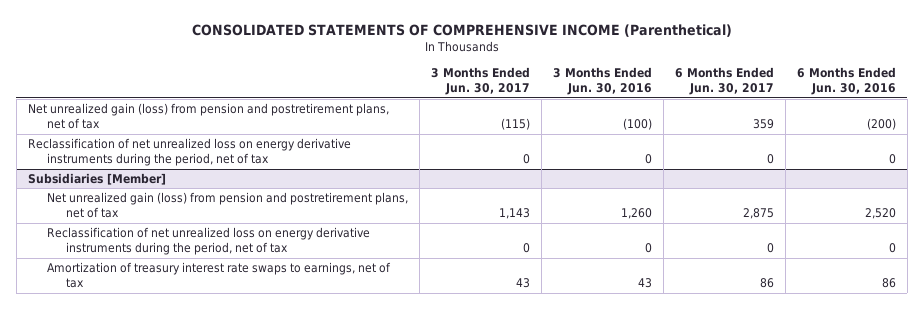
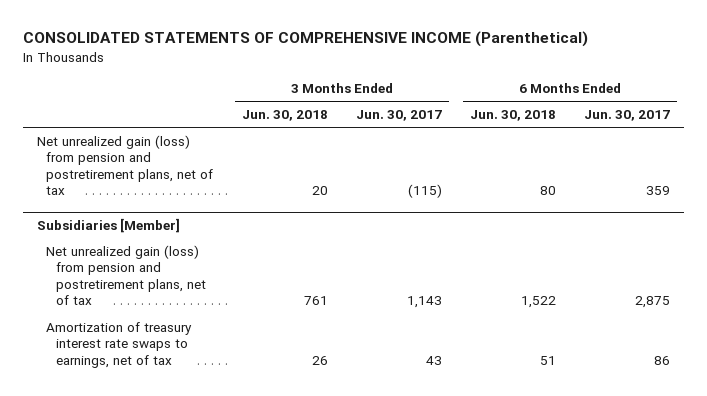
- | 3 Months Ended Jun. 30, 2017 | 3 Months Ended Jun. 30, 2016 | 6 Months Ended Jun. 30, 2017 | 6 Months Ended Jun. 30, 2016
+ | 3 Months Ended Jun. 30, 2018 | 3 Months Ended Jun. 30, 2017 | 6 Months Ended Jun. 30, 2018 | 6 Months Ended Jun. 30, 2017
- Reclassification of net unrealized loss on energy derivative instruments during the period, net of tax | 0 | 0 | 0 | 0
@ Subsidiaries [Member]
- Reclassification of net unrealized loss on energy derivative instruments during the period, net of tax | 0 | 0 | 0 | 0

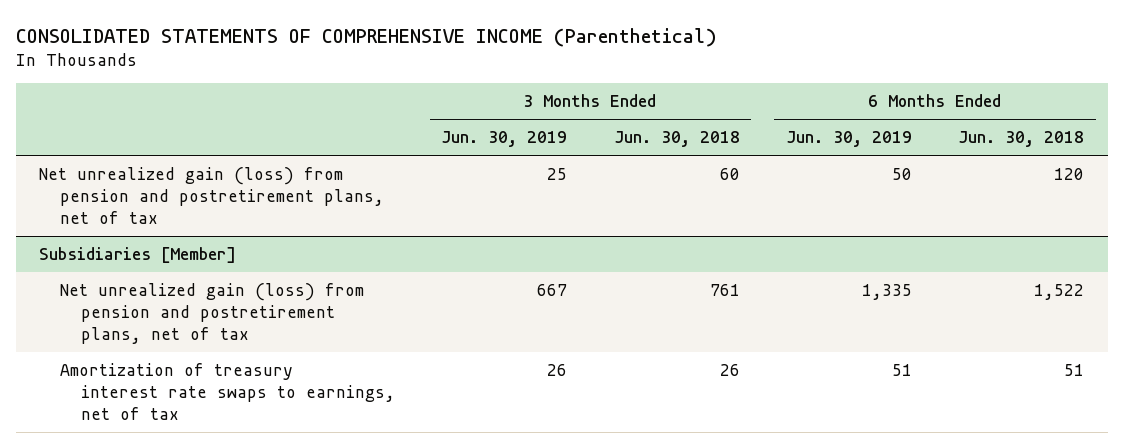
- | 3 Months Ended Jun. 30, 2018 | 3 Months Ended Jun. 30, 2017 | 6 Months Ended Jun. 30, 2018 | 6 Months Ended Jun. 30, 2017
+ | 3 Months Ended Jun. 30, 2019 | 3 Months Ended Jun. 30, 2018 | 6 Months Ended Jun. 30, 2019 | 6 Months Ended Jun. 30, 2018
- Net unrealized gain (loss) from pension and postretirement plans, net of tax | 20 | (115) | 80 | 359
+ Net unrealized gain (loss) from pension and postretirement plans, net of tax | 25 | 60 | 50 | 120

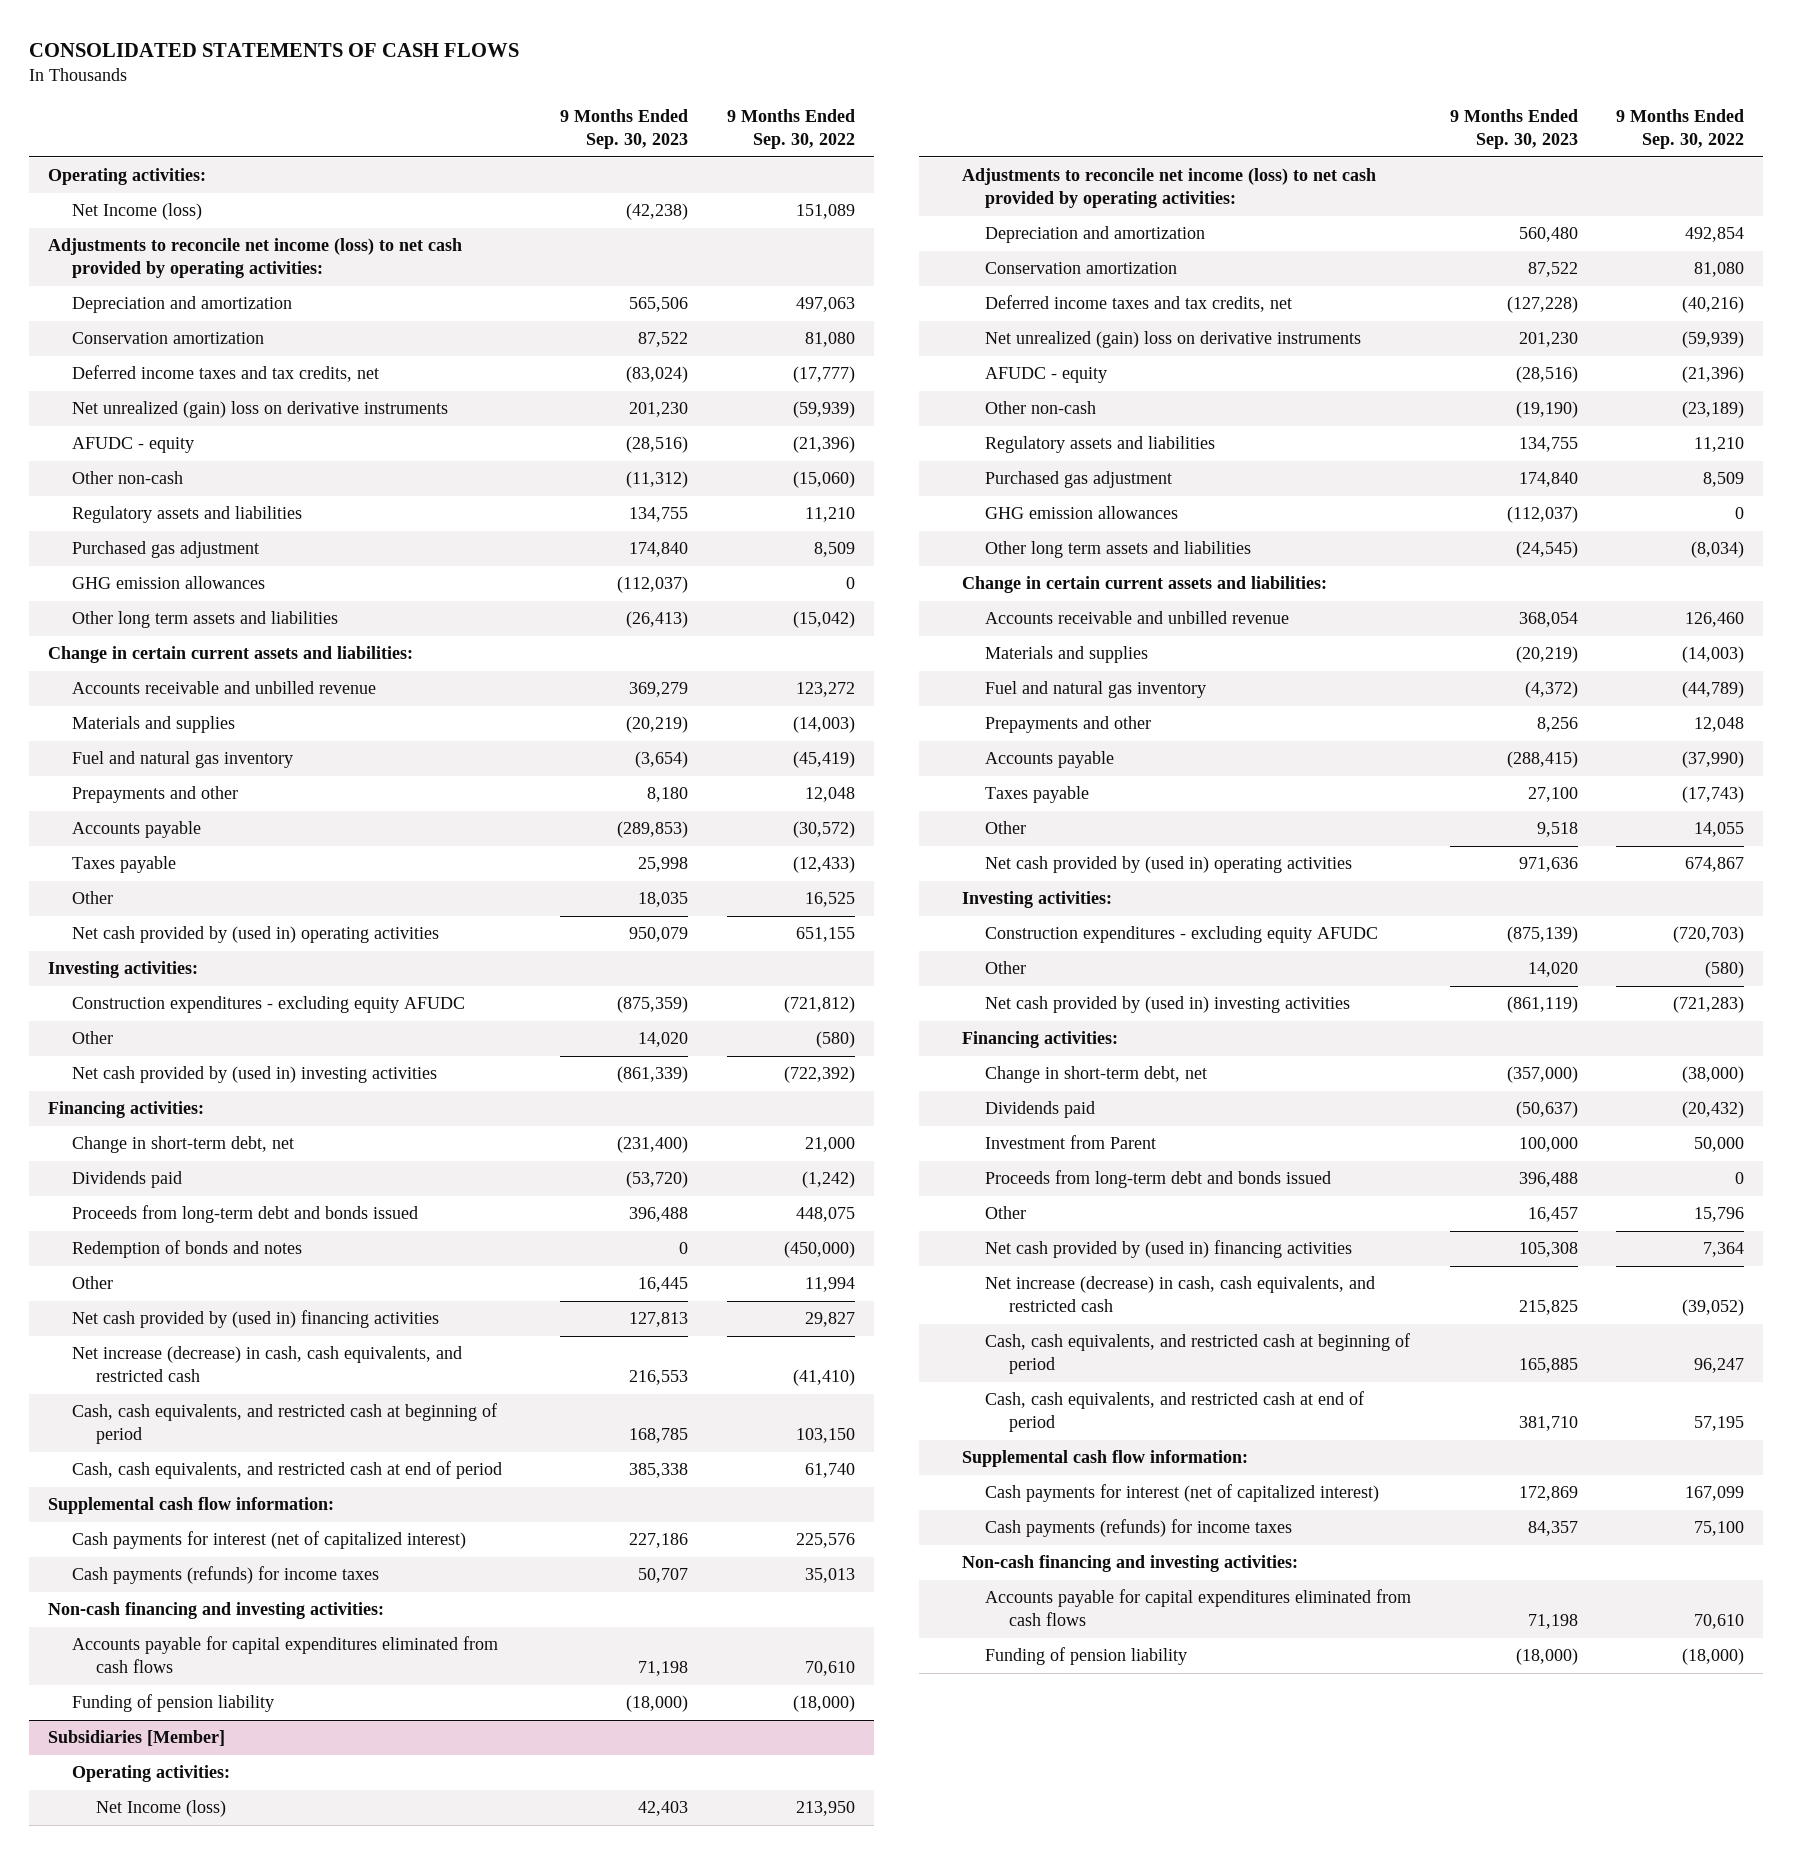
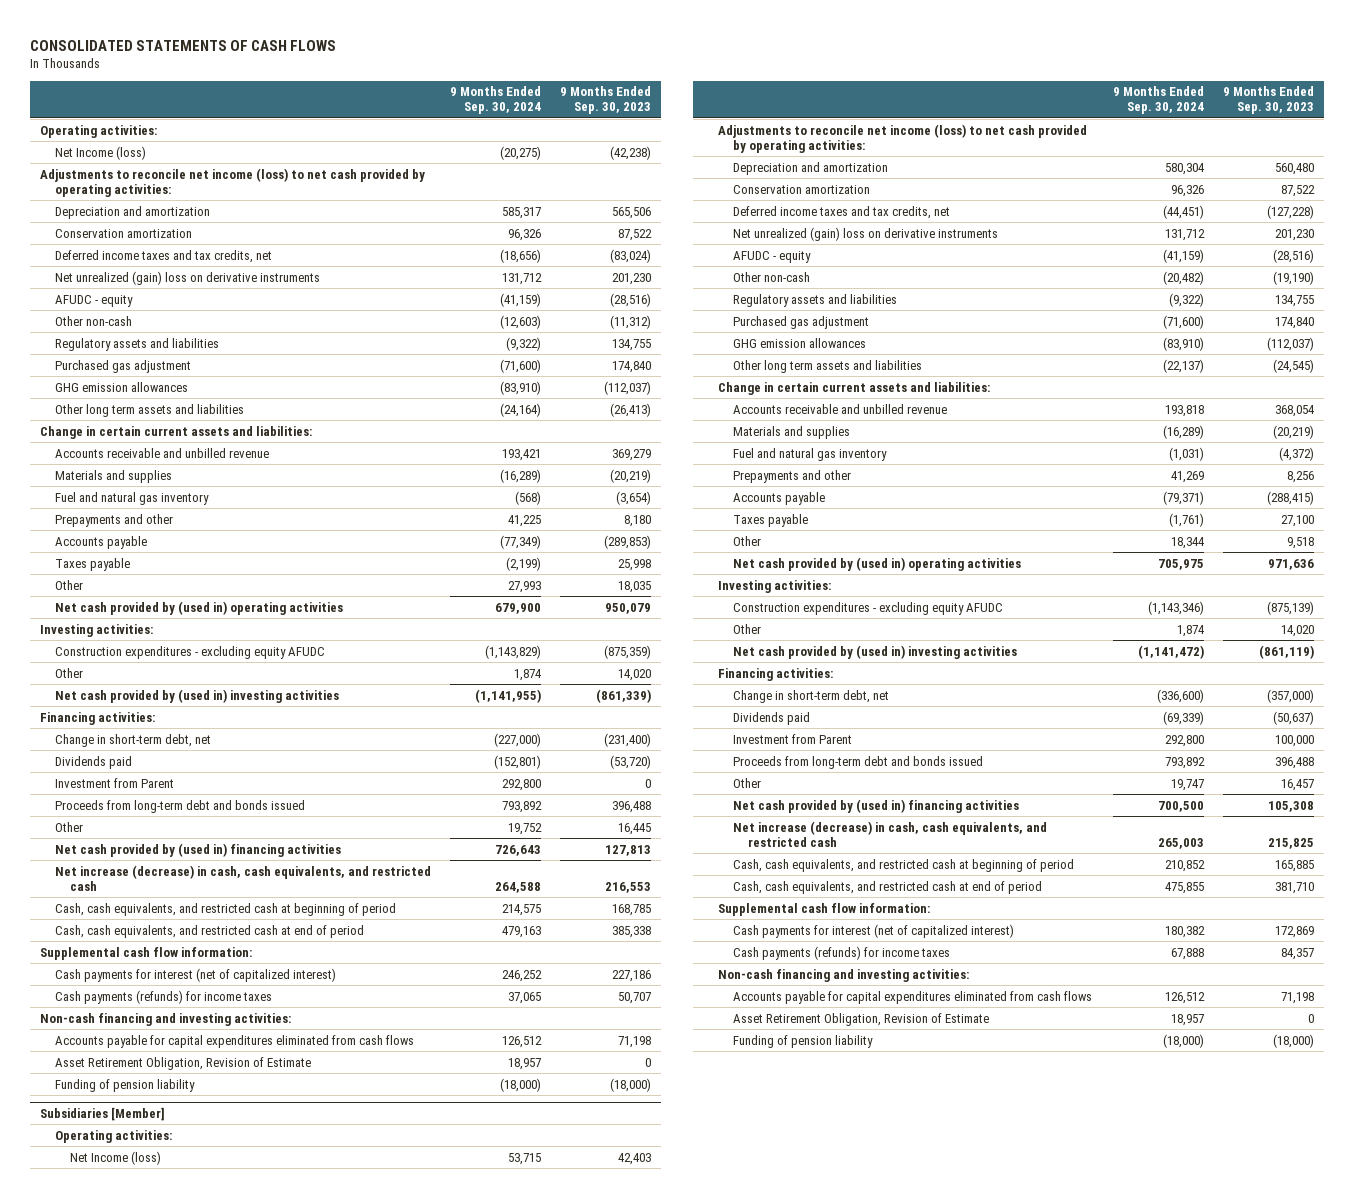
- | 9 Months Ended Sep. 30, 2023 | 9 Months Ended Sep. 30, 2022
+ | 9 Months Ended Sep. 30, 2024 | 9 Months Ended Sep. 30, 2023
+ Investment from Parent | 292,800 | 0
- Redemption of bonds and notes | 0 | (450,000)
+ Asset Retirement Obligation, Revision of Estimate | 18,957 | 0
@ Subsidiaries [Member]
+ Asset Retirement Obligation, Revision of Estimate | 18,957 | 0

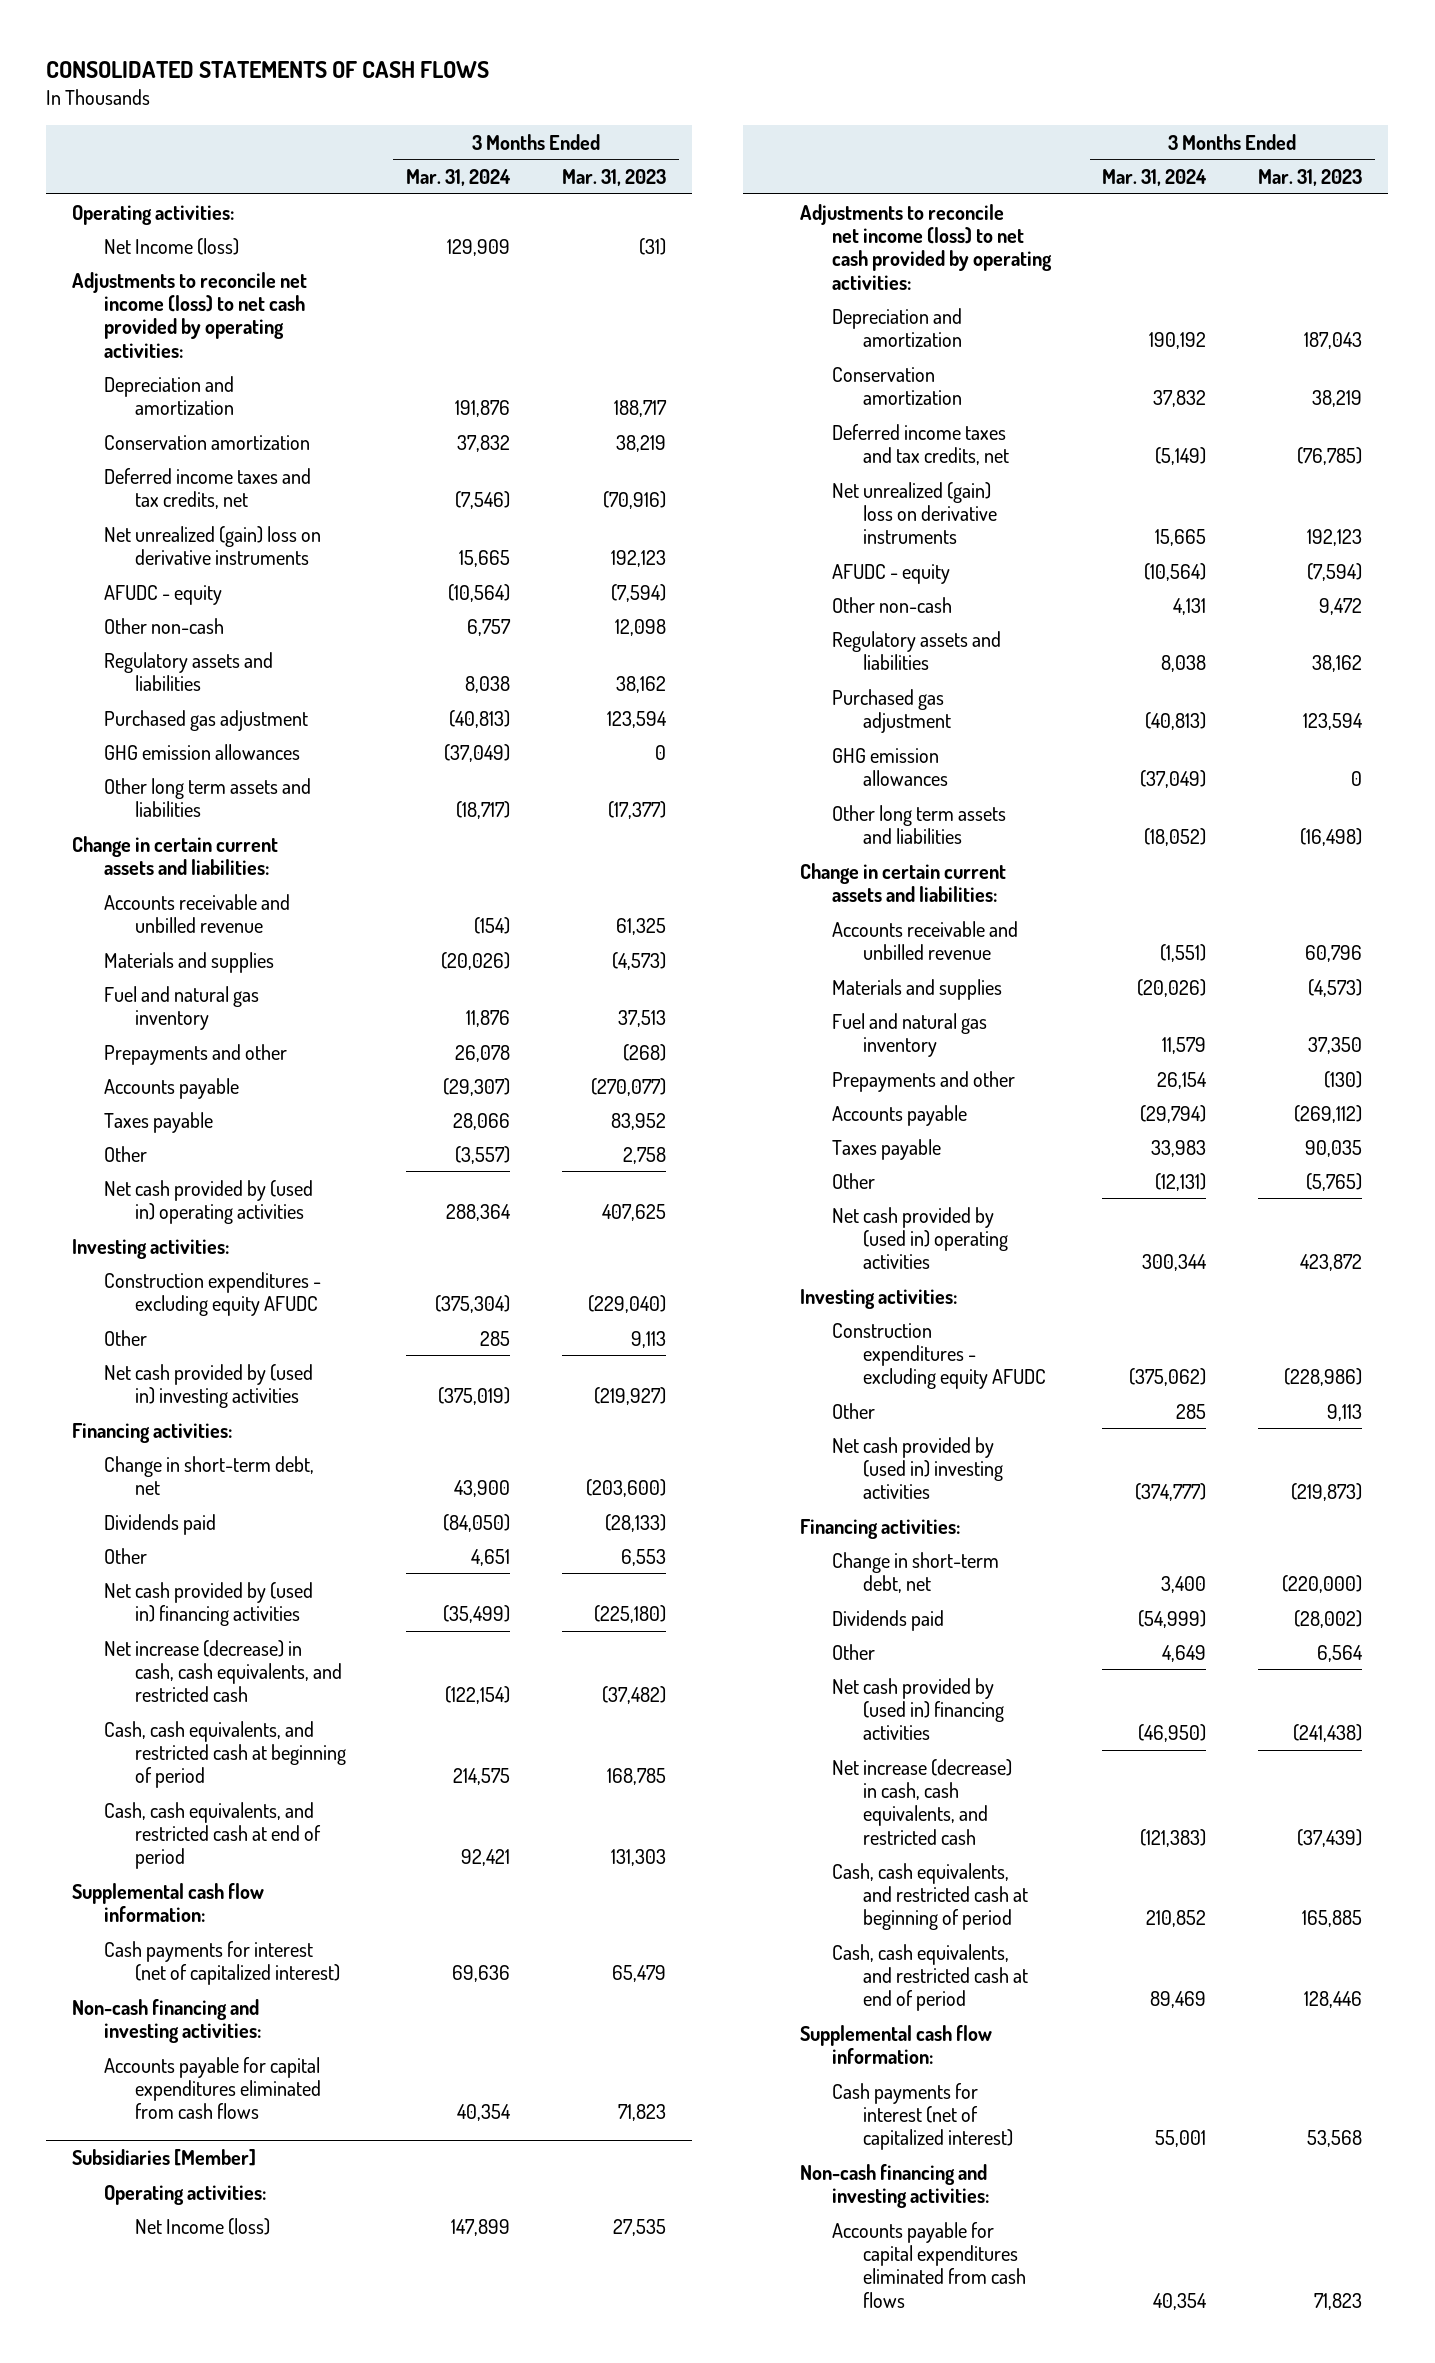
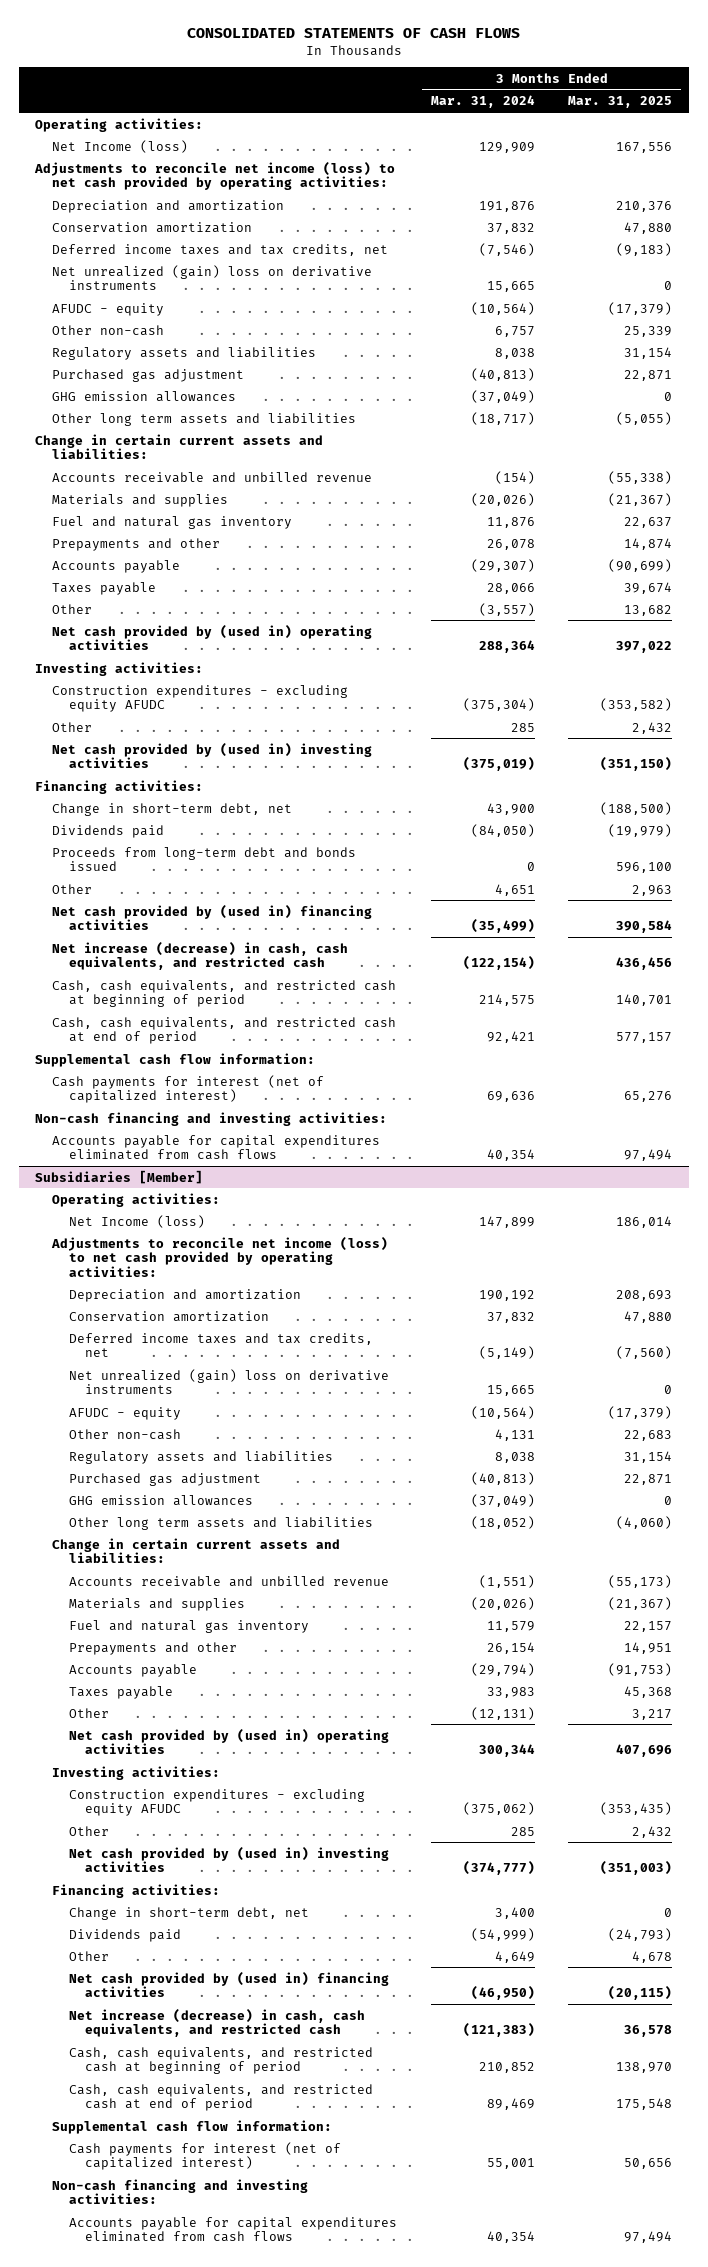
- | 3 Months Ended Mar. 31, 2024 | 3 Months Ended Mar. 31, 2023
+ | 3 Months Ended Mar. 31, 2024 | 3 Months Ended Mar. 31, 2025
+ Proceeds from long-term debt and bonds issued | 0 | 596,100

